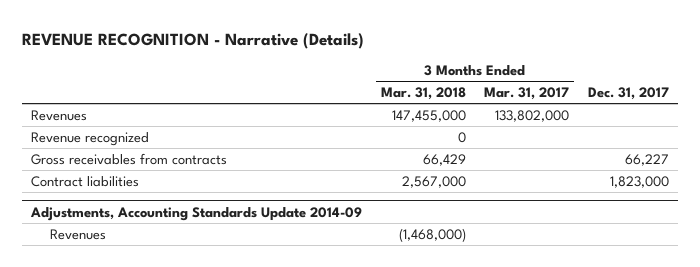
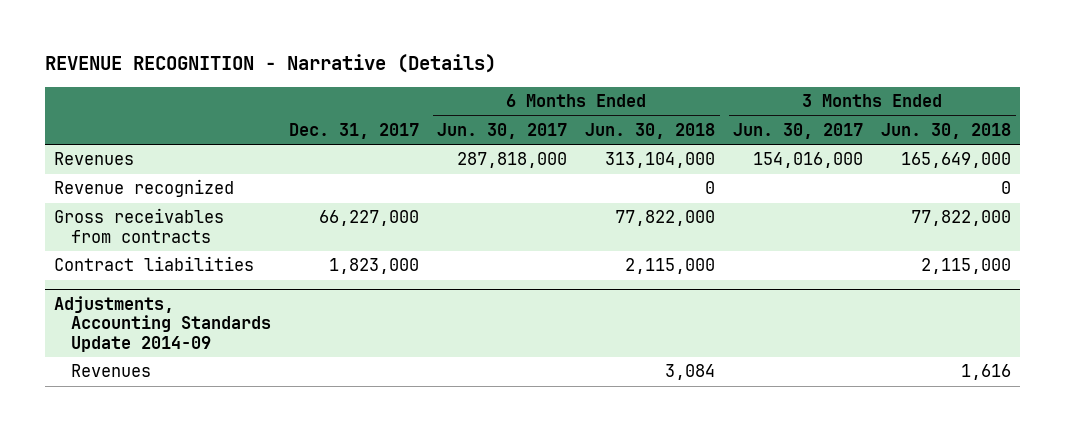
- | 3 Months Ended Mar. 31, 2018 | 3 Months Ended Mar. 31, 2017 | Dec. 31, 2017
+ | Dec. 31, 2017 | 6 Months Ended Jun. 30, 2017 | 6 Months Ended Jun. 30, 2018 | 3 Months Ended Jun. 30, 2017 | 3 Months Ended Jun. 30, 2018
- Gross receivables from contracts | 66,429 | | 66,227
+ Gross receivables from contracts | 66,227,000 | | 77,822,000 | | 77,822,000

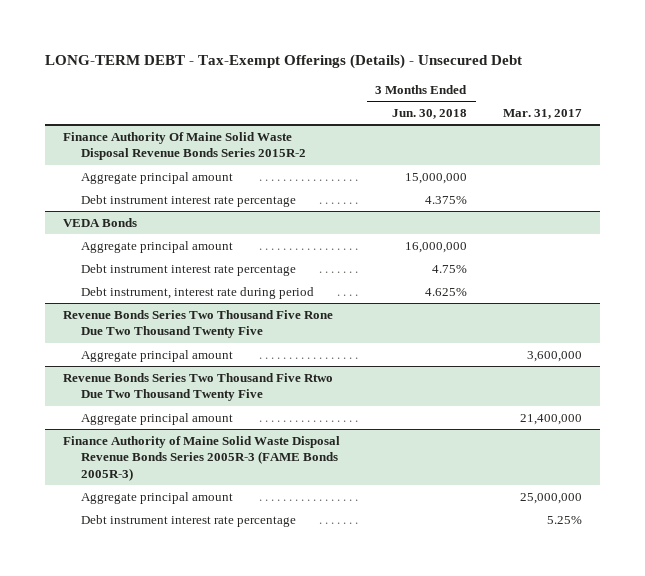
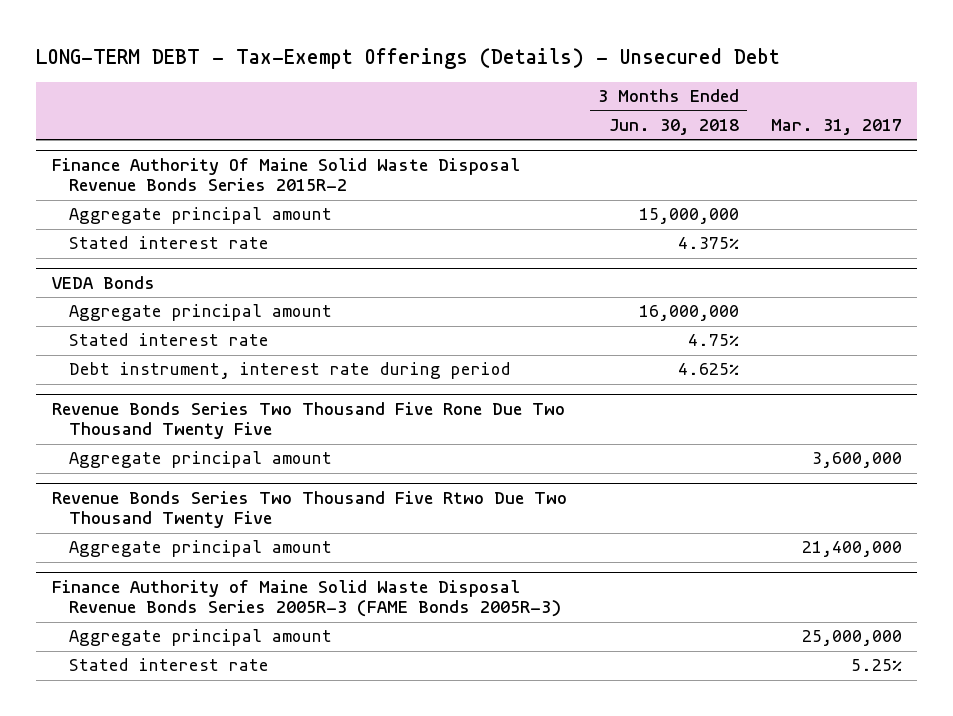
@ Finance Authority Of Maine Solid Waste Disposal Revenue Bonds Series 2015R-2
- Debt instrument interest rate percentage | 4.375% |
+ Stated interest rate | 4.375% |
@ VEDA Bonds
- Debt instrument interest rate percentage | 4.75% |
+ Stated interest rate | 4.75% |
@ Finance Authority of Maine Solid Waste Disposal Revenue Bonds Series 2005R-3 (FAME Bonds 2005R-3)
- Debt instrument interest rate percentage | | 5.25%
+ Stated interest rate | | 5.25%

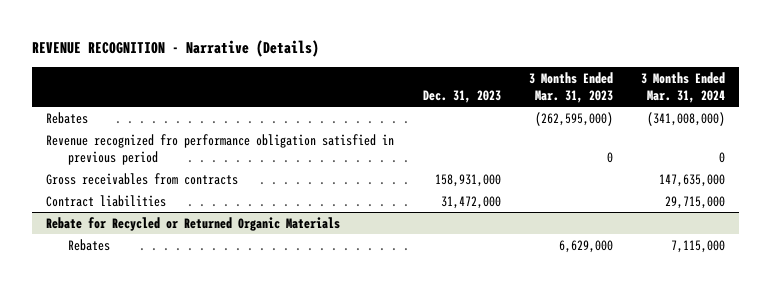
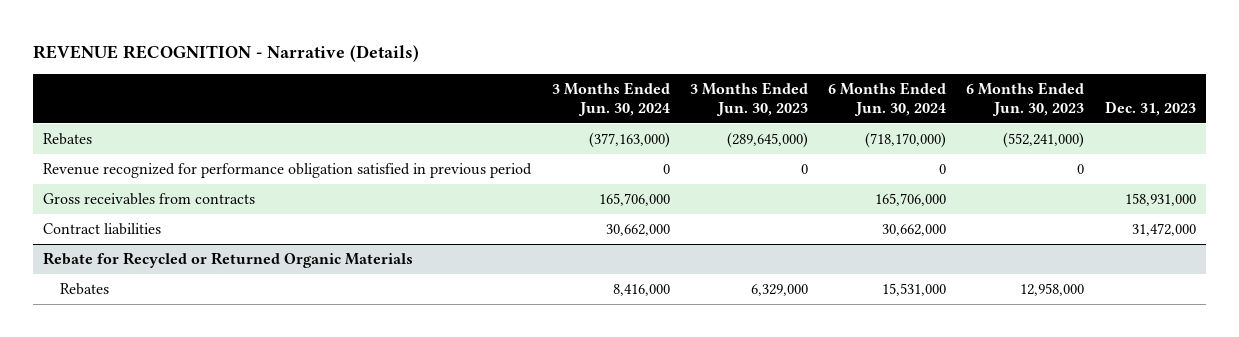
- | Dec. 31, 2023 | 3 Months Ended Mar. 31, 2023 | 3 Months Ended Mar. 31, 2024
+ | 3 Months Ended Jun. 30, 2024 | 3 Months Ended Jun. 30, 2023 | 6 Months Ended Jun. 30, 2024 | 6 Months Ended Jun. 30, 2023 | Dec. 31, 2023
- Revenue recognized fro performance obligation satisfied in previous period | | 0 | 0
+ Revenue recognized for performance obligation satisfied in previous period | 0 | 0 | 0 | 0 |

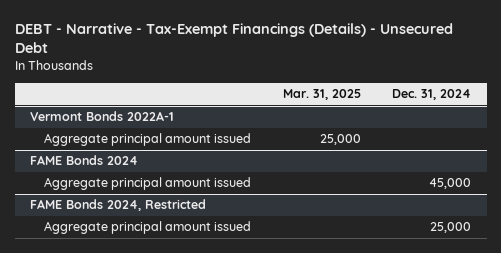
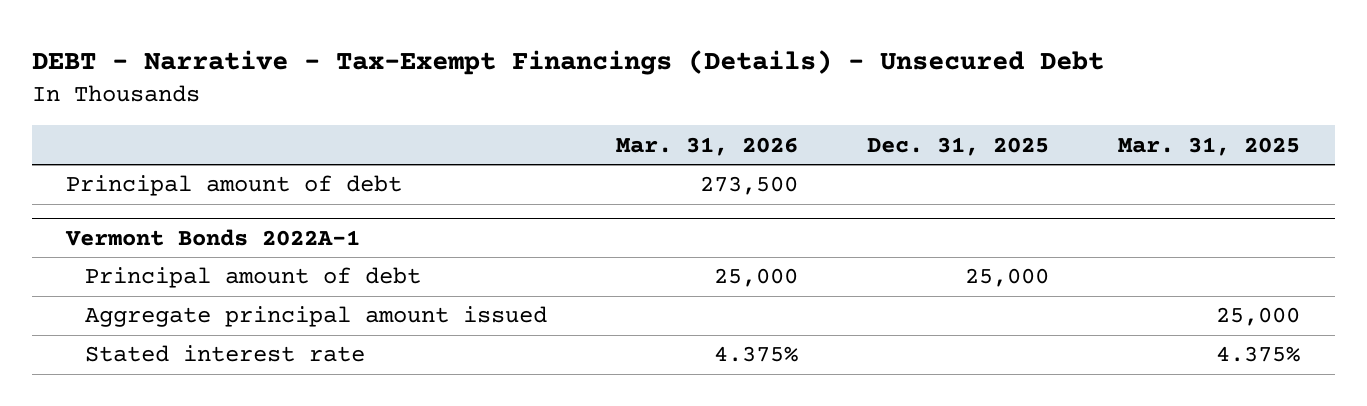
- | Mar. 31, 2025 | Dec. 31, 2024
+ | Mar. 31, 2026 | Dec. 31, 2025 | Mar. 31, 2025
+ Principal amount of debt | 273,500 | |
@ Vermont Bonds 2022A-1
+ Principal amount of debt | 25,000 | 25,000 |
- FAME Bonds 2024
- Aggregate principal amount issued | | 45,000
- FAME Bonds 2024, Restricted
- Aggregate principal amount issued | | 25,000
@ Vermont Bonds 2022A-1
+ Stated interest rate | 4.375% | | 4.375%

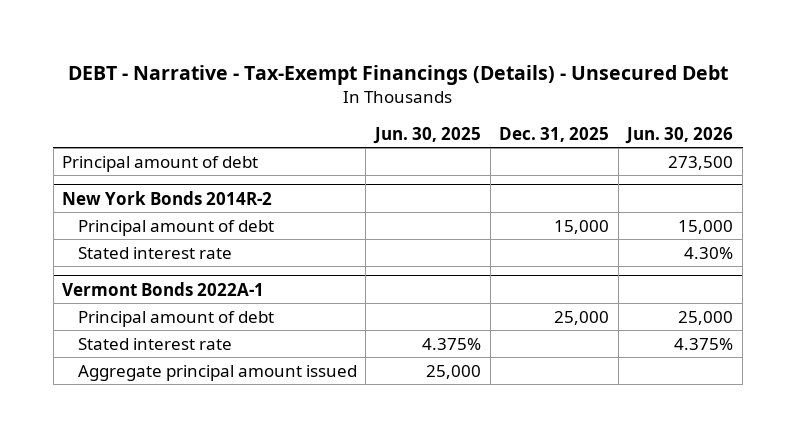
- | Mar. 31, 2026 | Dec. 31, 2025 | Mar. 31, 2025
+ | Jun. 30, 2025 | Dec. 31, 2025 | Jun. 30, 2026
+ New York Bonds 2014R-2
+ Principal amount of debt | | 15,000 | 15,000
+ Stated interest rate | | | 4.30%
@ Vermont Bonds 2022A-1
moved down: Aggregate principal amount issued | 25,000 | |

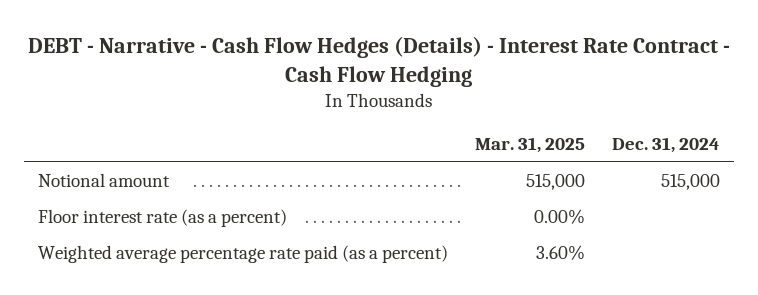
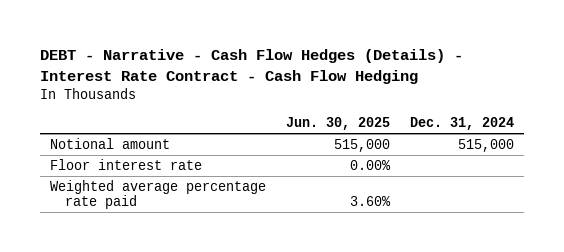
- | Mar. 31, 2025 | Dec. 31, 2024
+ | Jun. 30, 2025 | Dec. 31, 2024
- Floor interest rate (as a percent) | 0.00% |
- Weighted average percentage rate paid (as a percent) | 3.60% |
+ Floor interest rate | 0.00% |
+ Weighted average percentage rate paid | 3.60% |

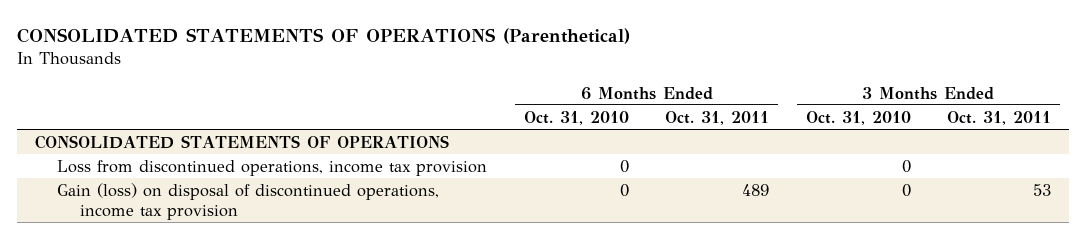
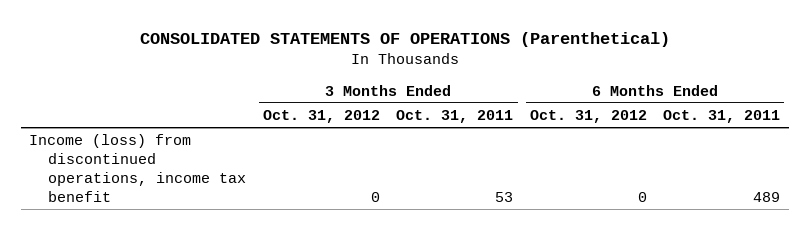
- | 6 Months Ended Oct. 31, 2010 | 6 Months Ended Oct. 31, 2011 | 3 Months Ended Oct. 31, 2010 | 3 Months Ended Oct. 31, 2011
+ | 3 Months Ended Oct. 31, 2012 | 3 Months Ended Oct. 31, 2011 | 6 Months Ended Oct. 31, 2012 | 6 Months Ended Oct. 31, 2011
- CONSOLIDATED STATEMENTS OF OPERATIONS
- Loss from discontinued operations, income tax provision | 0 | | 0 |
- Gain (loss) on disposal of discontinued operations, income tax provision | 0 | 489 | 0 | 53
+ Income (loss) from discontinued operations, income tax benefit | 0 | 53 | 0 | 489

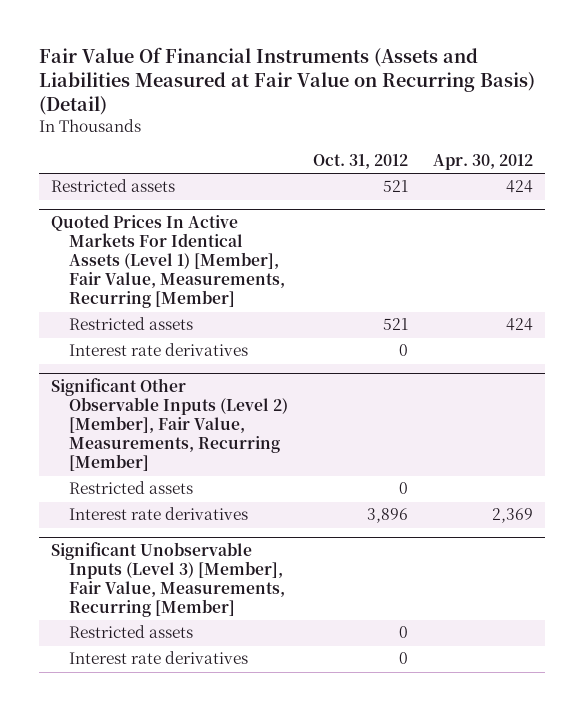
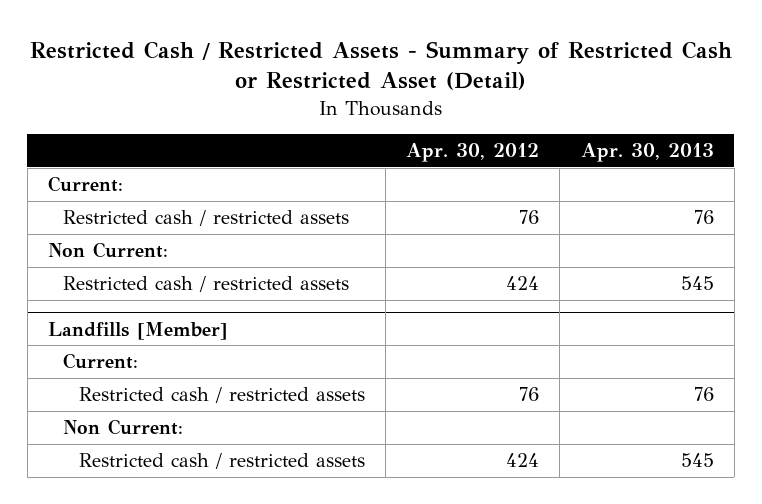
- Fair Value Of Financial Instruments (Assets and Liabilities Measured at Fair Value on Recurring Basis) (Detail)
+ Restricted Cash / Restricted Assets - Summary of Restricted Cash or Restricted Asset (Detail)
- | Oct. 31, 2012 | Apr. 30, 2012
+ | Apr. 30, 2012 | Apr. 30, 2013
- Restricted assets | 521 | 424
- Quoted Prices In Active Markets For Identical Assets (Level 1) [Member], Fair Value, Measurements, Recurring [Member]
- Restricted assets | 521 | 424
- Interest rate derivatives | 0 |
- Significant Other Observable Inputs (Level 2) [Member], Fair Value, Measurements, Recurring [Member]
- Restricted assets | 0 |
- Interest rate derivatives | 3,896 | 2,369
- Significant Unobservable Inputs (Level 3) [Member], Fair Value, Measurements, Recurring [Member]
- Restricted assets | 0 |
- Interest rate derivatives | 0 |
+ Current:
+ Restricted cash / restricted assets | 76 | 76
+ Non Current:
+ Restricted cash / restricted assets | 424 | 545
+ Landfills [Member]
+ Current:
+ Restricted cash / restricted assets | 76 | 76
+ Non Current:
+ Restricted cash / restricted assets | 424 | 545

